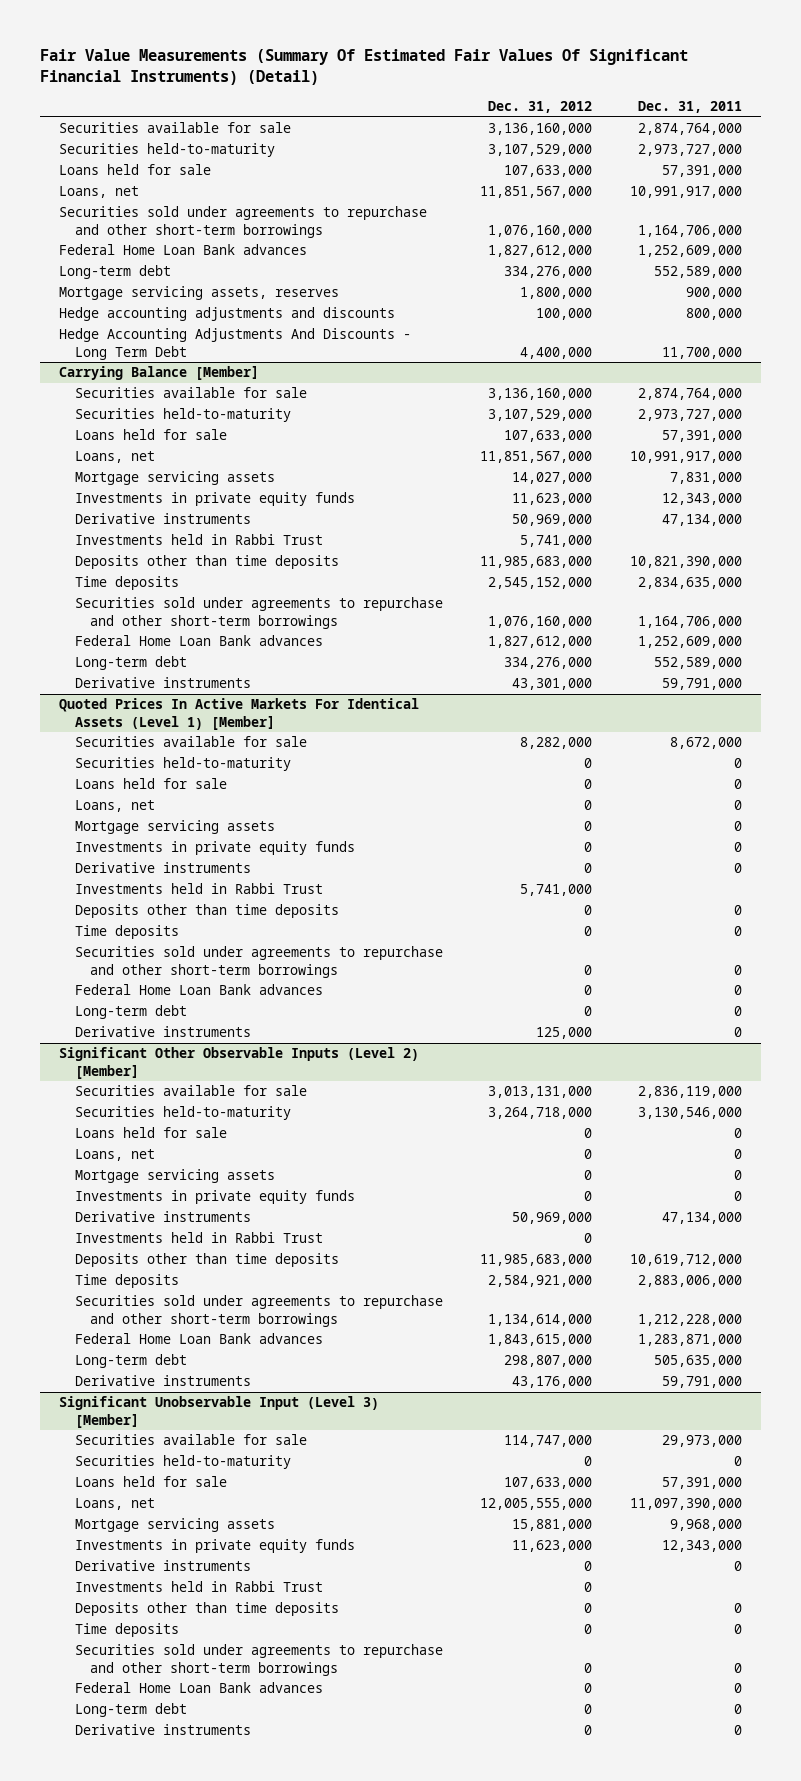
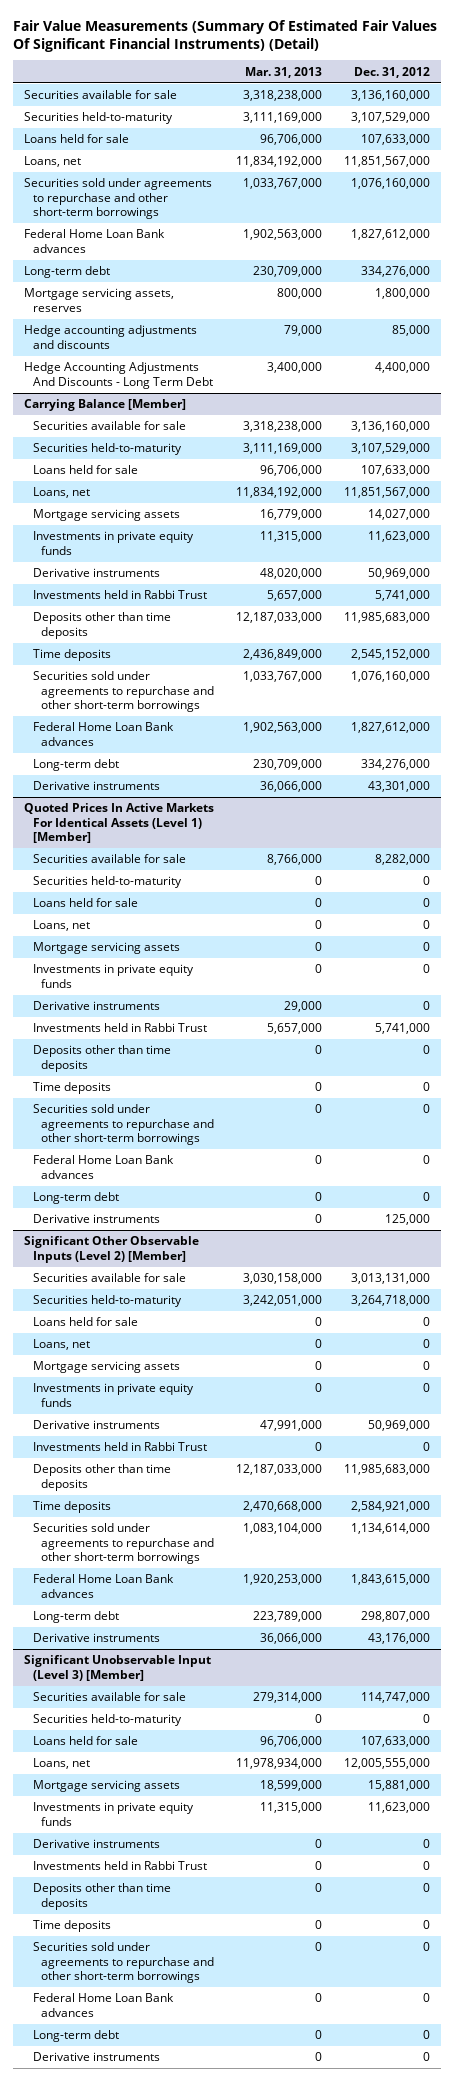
- | Dec. 31, 2012 | Dec. 31, 2011
+ | Mar. 31, 2013 | Dec. 31, 2012
- Hedge accounting adjustments and discounts | 100,000 | 800,000
+ Hedge accounting adjustments and discounts | 79,000 | 85,000

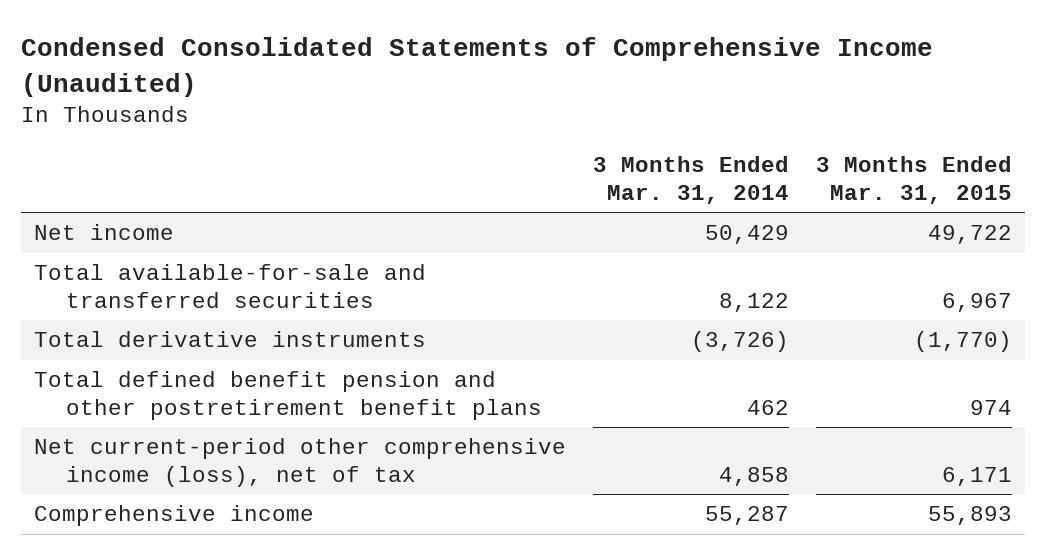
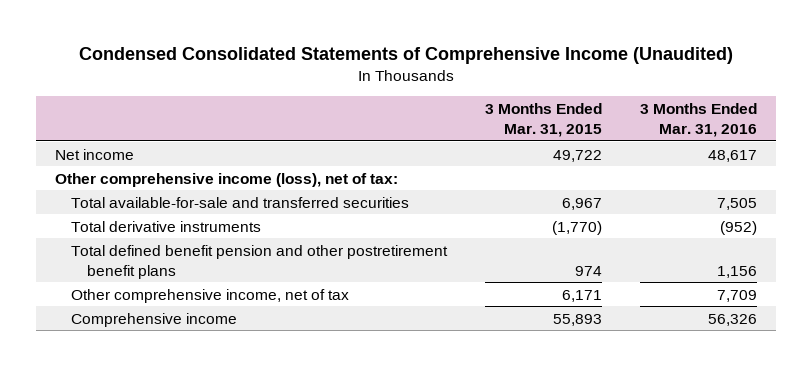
- | 3 Months Ended Mar. 31, 2014 | 3 Months Ended Mar. 31, 2015
+ | 3 Months Ended Mar. 31, 2015 | 3 Months Ended Mar. 31, 2016
+ Other comprehensive income (loss), net of tax:
- Net current-period other comprehensive income (loss), net of tax | 4,858 | 6,171
+ Other comprehensive income, net of tax | 6,171 | 7,709

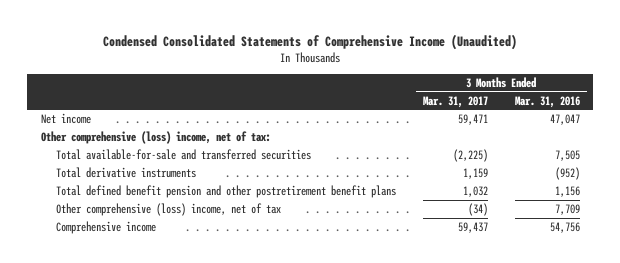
- | 3 Months Ended Mar. 31, 2015 | 3 Months Ended Mar. 31, 2016
+ | 3 Months Ended Mar. 31, 2017 | 3 Months Ended Mar. 31, 2016
- Net income | 49,722 | 48,617
- Other comprehensive income (loss), net of tax:
+ Net income | 59,471 | 47,047
+ Other comprehensive (loss) income, net of tax:
- Other comprehensive income, net of tax | 6,171 | 7,709
- Comprehensive income | 55,893 | 56,326
+ Other comprehensive (loss) income, net of tax | (34) | 7,709
+ Comprehensive income | 59,437 | 54,756

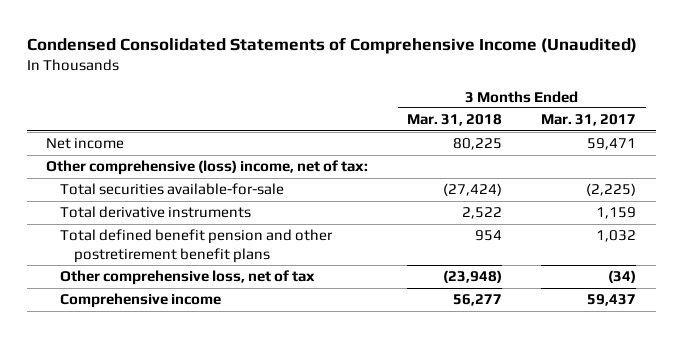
- | 3 Months Ended Mar. 31, 2017 | 3 Months Ended Mar. 31, 2016
+ | 3 Months Ended Mar. 31, 2018 | 3 Months Ended Mar. 31, 2017
- Total available-for-sale and transferred securities | (2,225) | 7,505
+ Total securities available-for-sale | (27,424) | (2,225)
- Other comprehensive (loss) income, net of tax | (34) | 7,709
+ Other comprehensive loss, net of tax | (23,948) | (34)

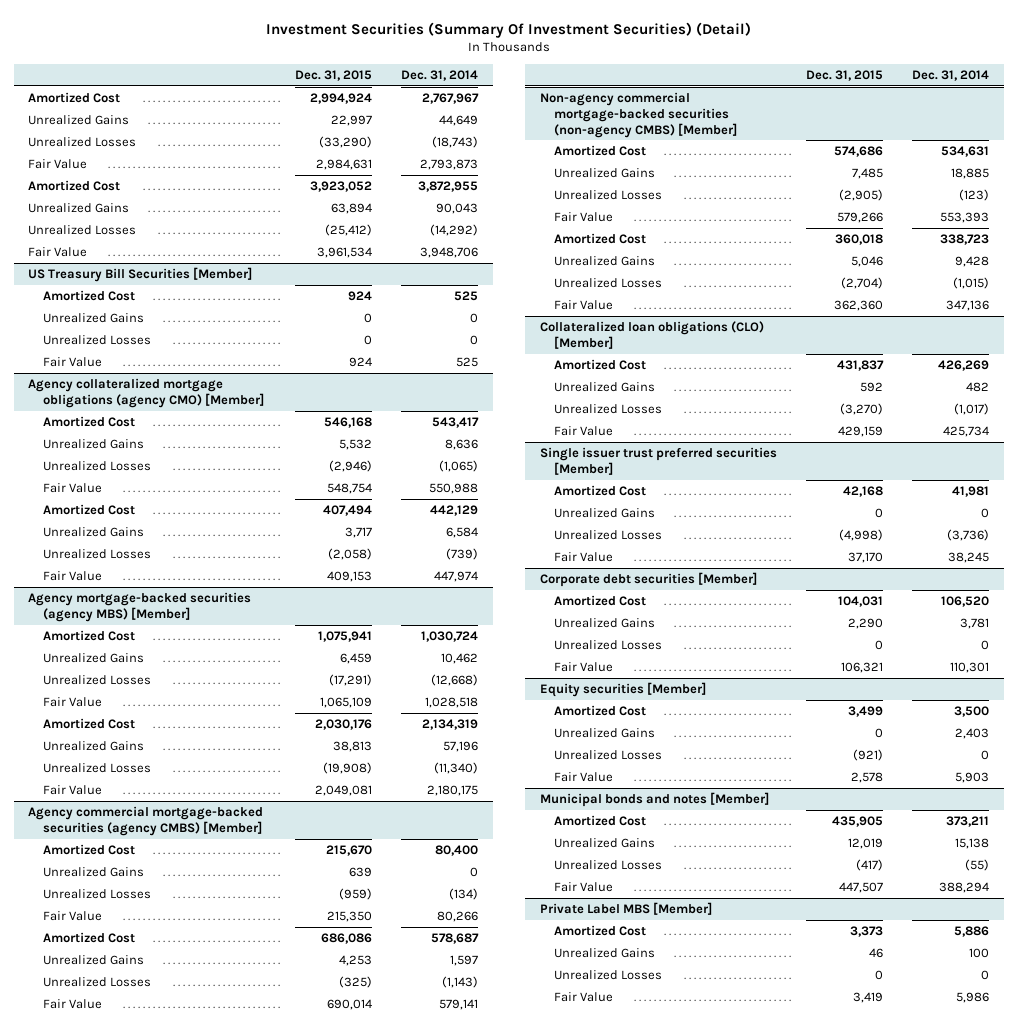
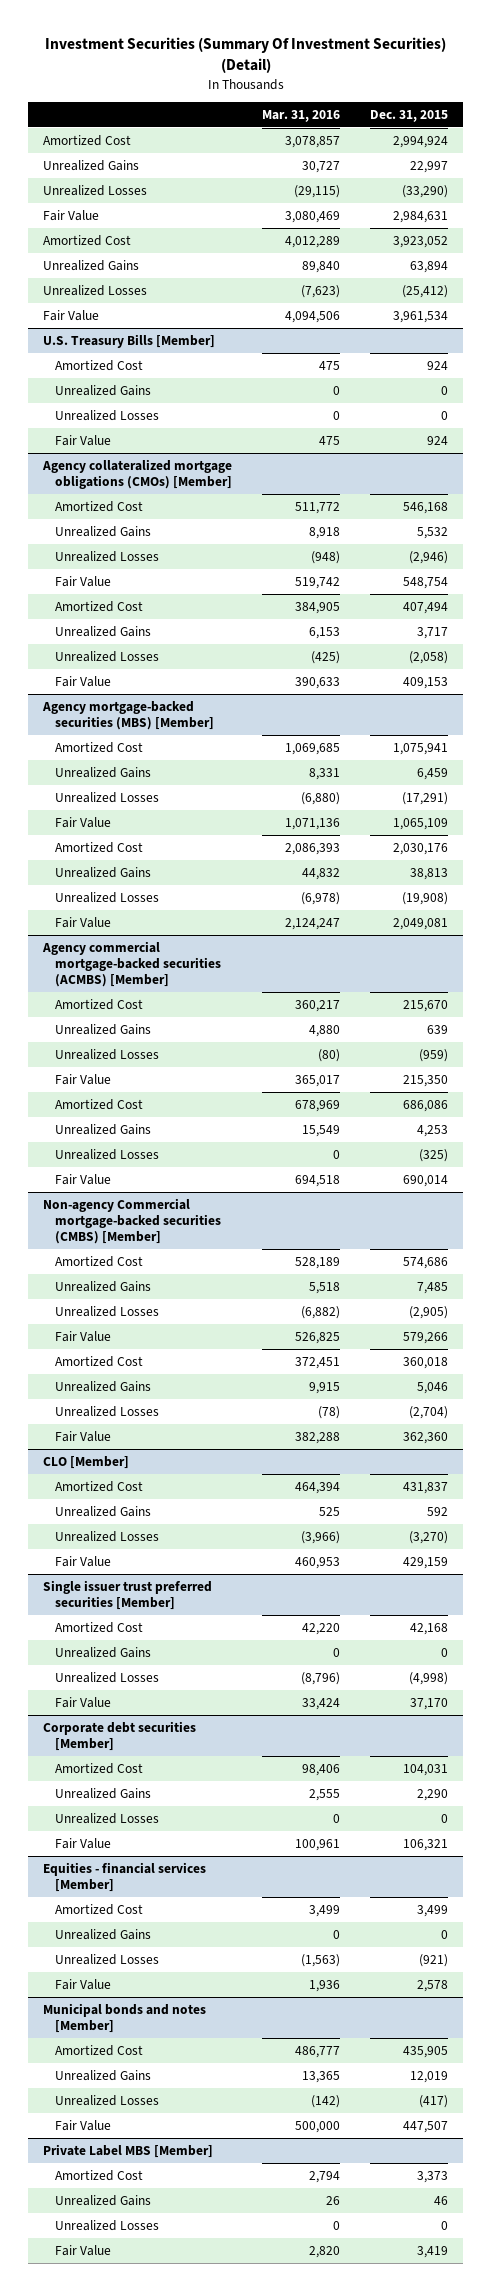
- | Dec. 31, 2015 | Dec. 31, 2014
+ | Mar. 31, 2016 | Dec. 31, 2015
- US Treasury Bill Securities [Member]
+ U.S. Treasury Bills [Member]
- Agency collateralized mortgage obligations (agency CMO) [Member]
+ Agency collateralized mortgage obligations (CMOs) [Member]
- Agency mortgage-backed securities (agency MBS) [Member]
+ Agency mortgage-backed securities (MBS) [Member]
- Agency commercial mortgage-backed securities (agency CMBS) [Member]
+ Agency commercial mortgage-backed securities (ACMBS) [Member]
- Non-agency commercial mortgage-backed securities (non-agency CMBS) [Member]
+ Non-agency Commercial mortgage-backed securities (CMBS) [Member]
- Collateralized loan obligations (CLO) [Member]
+ CLO [Member]
- Equity securities [Member]
+ Equities - financial services [Member]

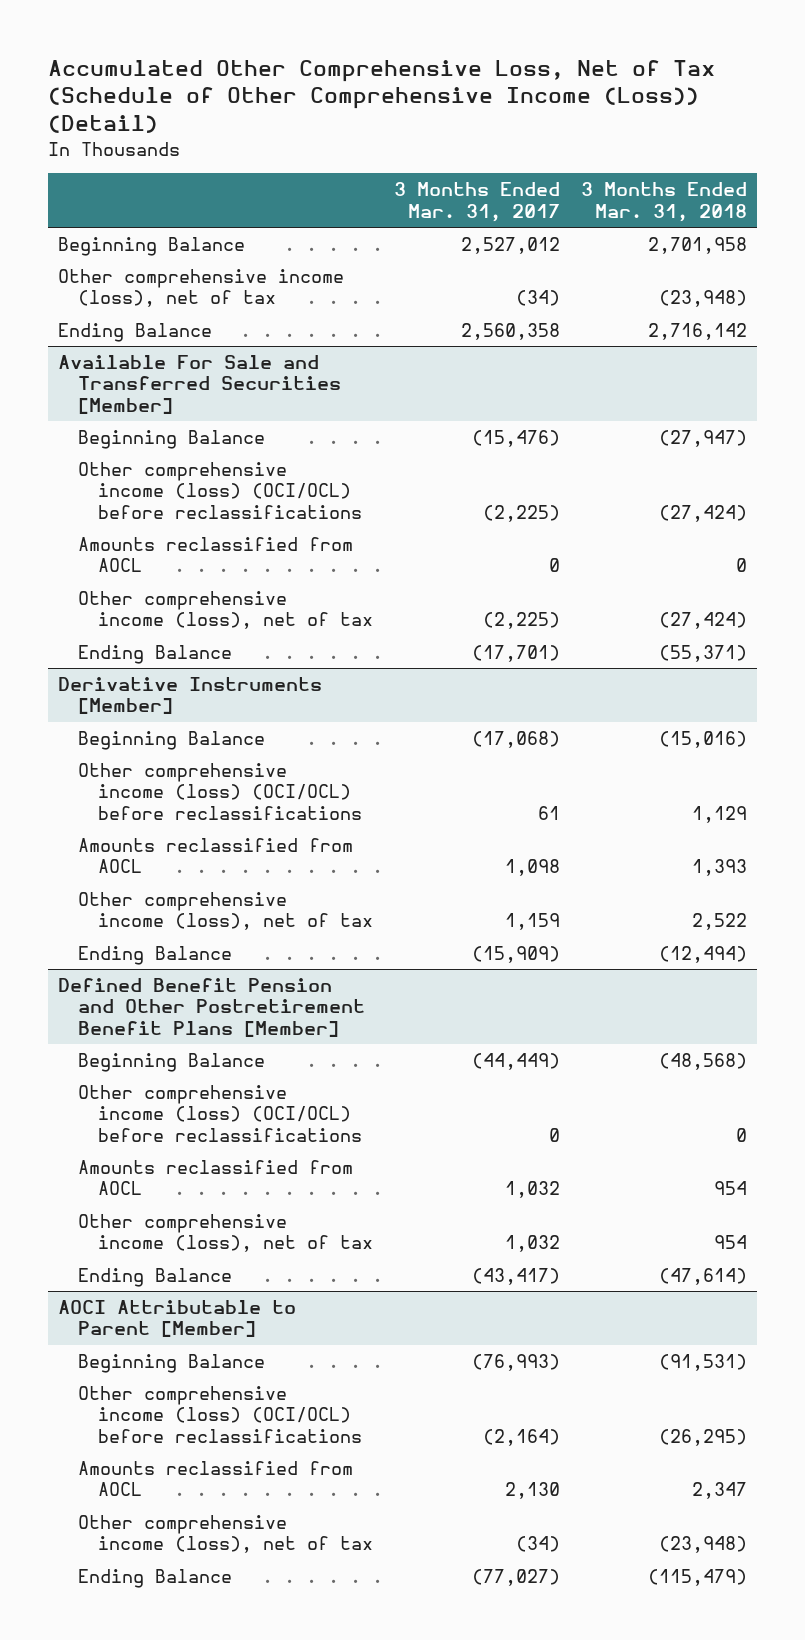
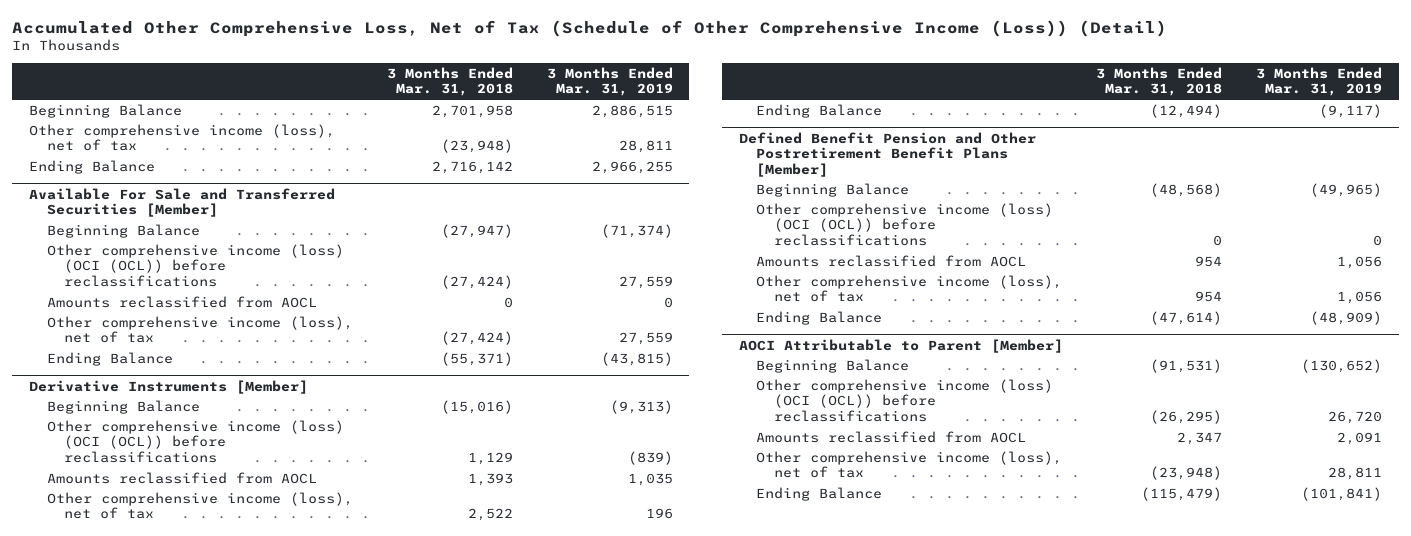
- | 3 Months Ended Mar. 31, 2017 | 3 Months Ended Mar. 31, 2018
+ | 3 Months Ended Mar. 31, 2018 | 3 Months Ended Mar. 31, 2019
@ Available For Sale and Transferred Securities [Member]
- Other comprehensive income (loss) (OCI/OCL) before reclassifications | (2,225) | (27,424)
+ Other comprehensive income (loss) (OCI (OCL)) before reclassifications | (27,424) | 27,559
@ Derivative Instruments [Member]
- Other comprehensive income (loss) (OCI/OCL) before reclassifications | 61 | 1,129
+ Other comprehensive income (loss) (OCI (OCL)) before reclassifications | 1,129 | (839)
@ Defined Benefit Pension and Other Postretirement Benefit Plans [Member]
- Other comprehensive income (loss) (OCI/OCL) before reclassifications | 0 | 0
+ Other comprehensive income (loss) (OCI (OCL)) before reclassifications | 0 | 0
@ AOCI Attributable to Parent [Member]
- Other comprehensive income (loss) (OCI/OCL) before reclassifications | (2,164) | (26,295)
+ Other comprehensive income (loss) (OCI (OCL)) before reclassifications | (26,295) | 26,720

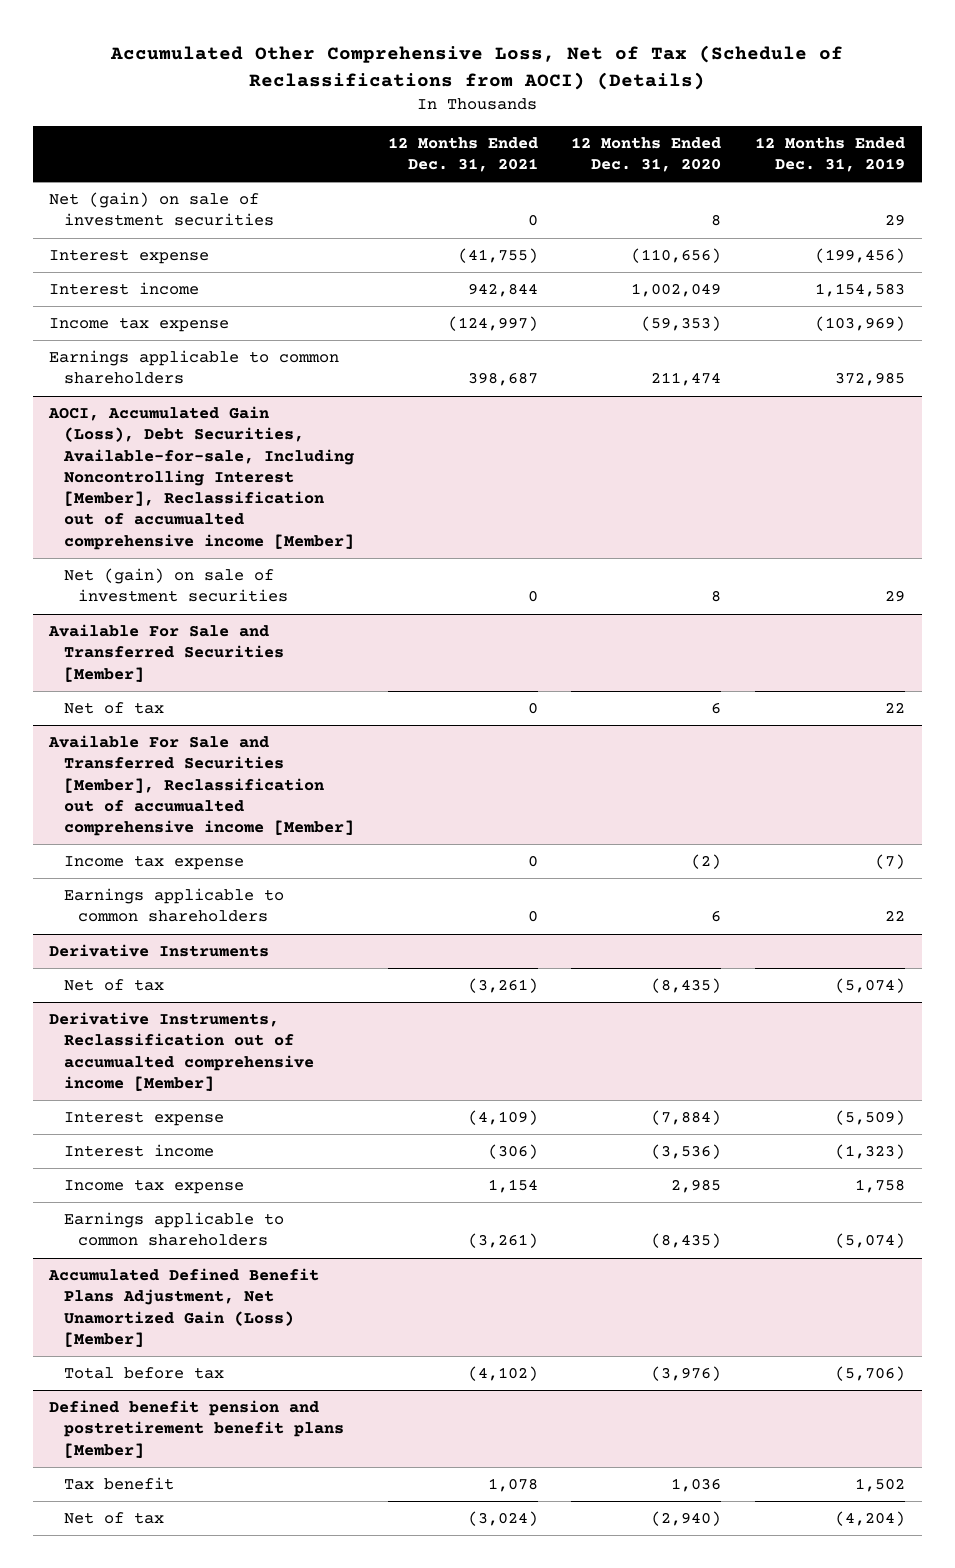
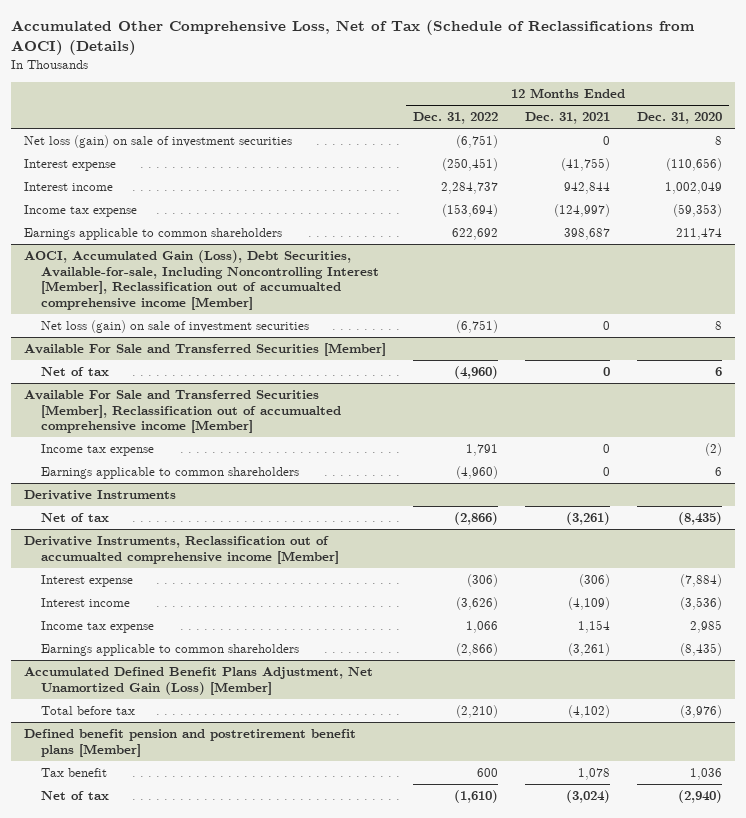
- | 12 Months Ended Dec. 31, 2021 | 12 Months Ended Dec. 31, 2020 | 12 Months Ended Dec. 31, 2019
+ | 12 Months Ended Dec. 31, 2022 | 12 Months Ended Dec. 31, 2021 | 12 Months Ended Dec. 31, 2020
- Net (gain) on sale of investment securities | 0 | 8 | 29
+ Net loss (gain) on sale of investment securities | (6,751) | 0 | 8
@ AOCI, Accumulated Gain (Loss), Debt Securities, Available-for-sale, Including Noncontrolling Interest [Member], Reclassification out of accumualted comprehensive income [Member]
- Net (gain) on sale of investment securities | 0 | 8 | 29
+ Net loss (gain) on sale of investment securities | (6,751) | 0 | 8
@ Derivative Instruments, Reclassification out of accumualted comprehensive income [Member]
- Interest expense | (4,109) | (7,884) | (5,509)
- Interest income | (306) | (3,536) | (1,323)
+ Interest expense | (306) | (306) | (7,884)
+ Interest income | (3,626) | (4,109) | (3,536)

